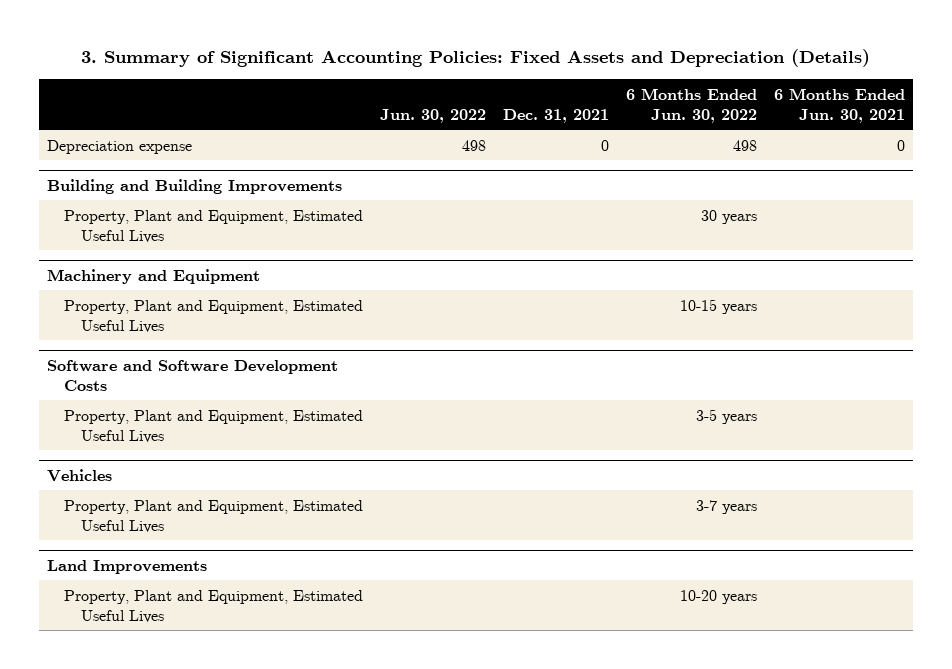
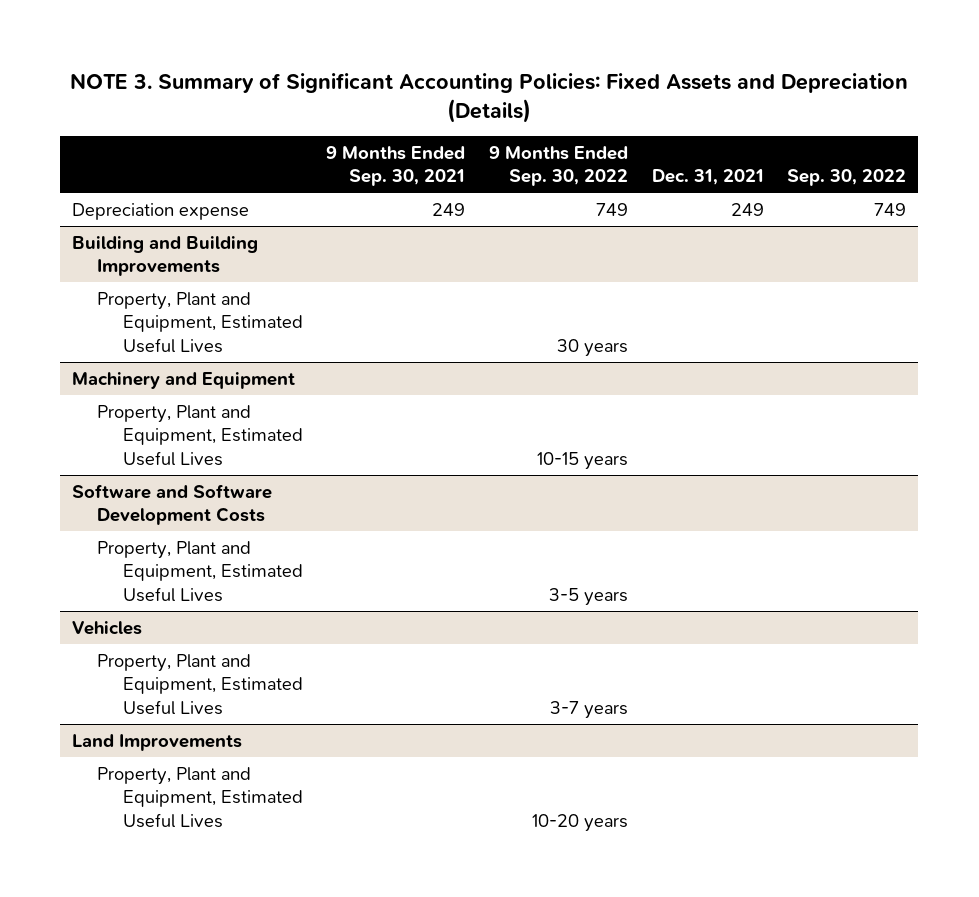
- 3. Summary of Significant Accounting Policies: Fixed Assets and Depreciation (Details)
+ NOTE 3. Summary of Significant Accounting Policies: Fixed Assets and Depreciation (Details)
- | Jun. 30, 2022 | Dec. 31, 2021 | 6 Months Ended Jun. 30, 2022 | 6 Months Ended Jun. 30, 2021
+ | 9 Months Ended Sep. 30, 2021 | 9 Months Ended Sep. 30, 2022 | Dec. 31, 2021 | Sep. 30, 2022
- Depreciation expense | 498 | 0 | 498 | 0
+ Depreciation expense | 249 | 749 | 249 | 749

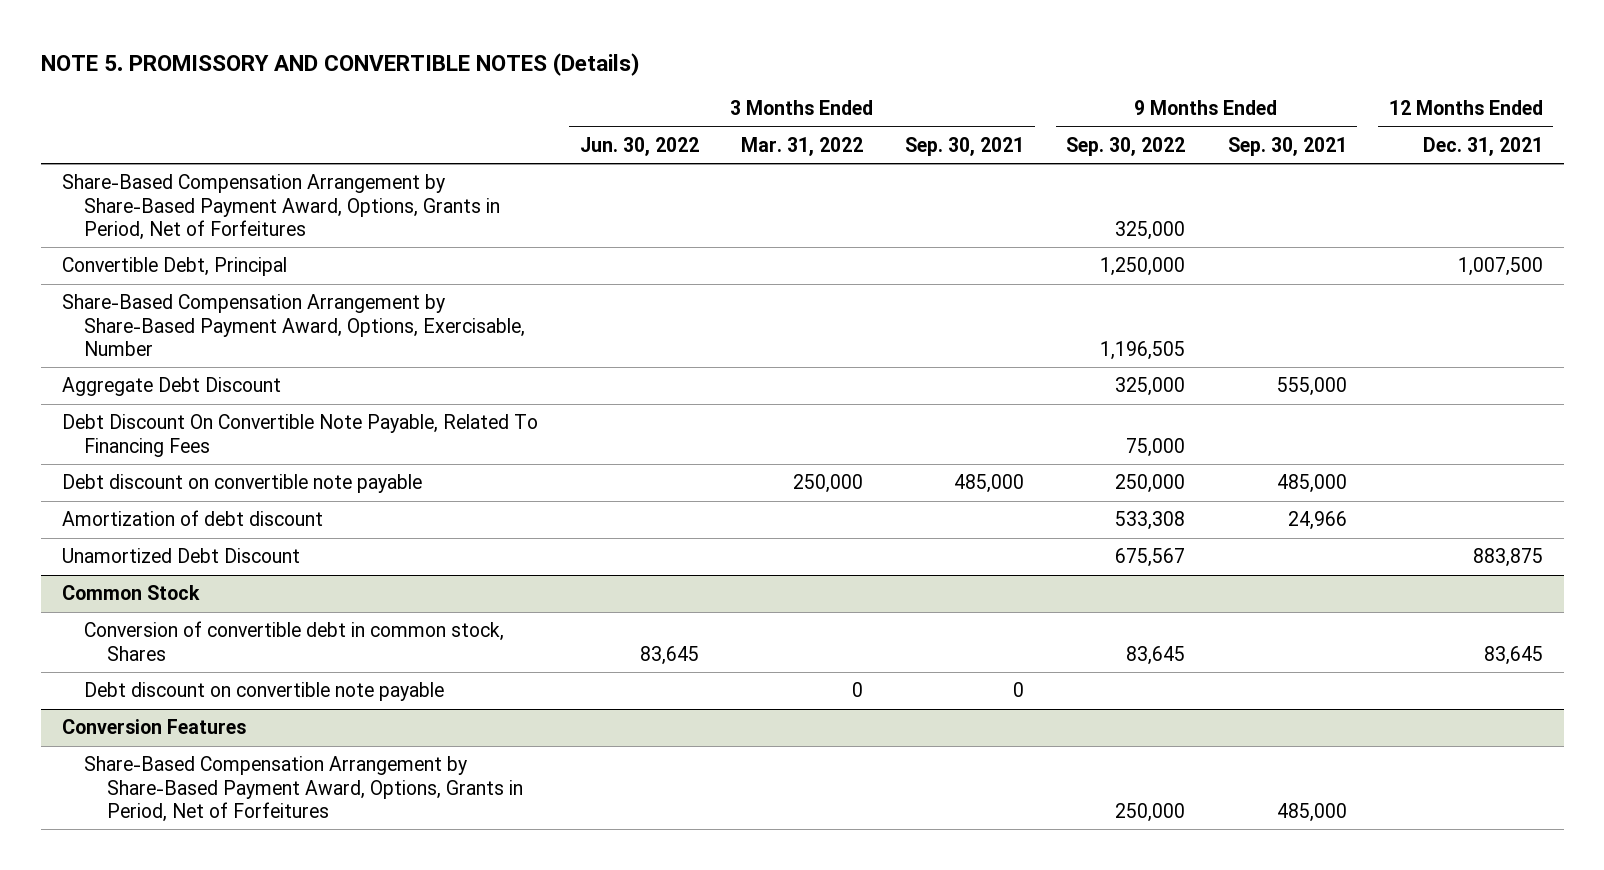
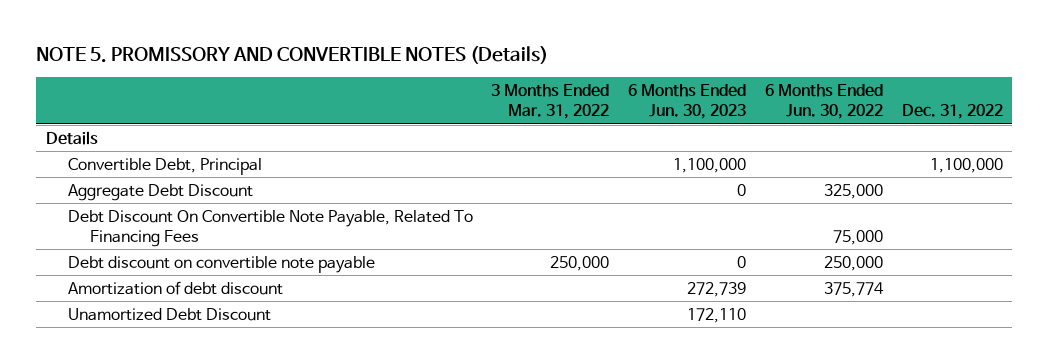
- | 3 Months Ended Jun. 30, 2022 | 3 Months Ended Mar. 31, 2022 | 3 Months Ended Sep. 30, 2021 | 9 Months Ended Sep. 30, 2022 | 9 Months Ended Sep. 30, 2021 | 12 Months Ended Dec. 31, 2021
+ | 3 Months Ended Mar. 31, 2022 | 6 Months Ended Jun. 30, 2023 | 6 Months Ended Jun. 30, 2022 | Dec. 31, 2022
- Share-Based Compensation Arrangement by Share-Based Payment Award, Options, Grants in Period, Net of Forfeitures | | | | 325,000 | |
+ Details
- Share-Based Compensation Arrangement by Share-Based Payment Award, Options, Exercisable, Number | | | | 1,196,505 | |
- Common Stock
- Conversion of convertible debt in common stock, Shares | 83,645 | | | 83,645 | | 83,645
- Debt discount on convertible note payable | | 0 | 0 | | |
- Conversion Features
- Share-Based Compensation Arrangement by Share-Based Payment Award, Options, Grants in Period, Net of Forfeitures | | | | 250,000 | 485,000 |

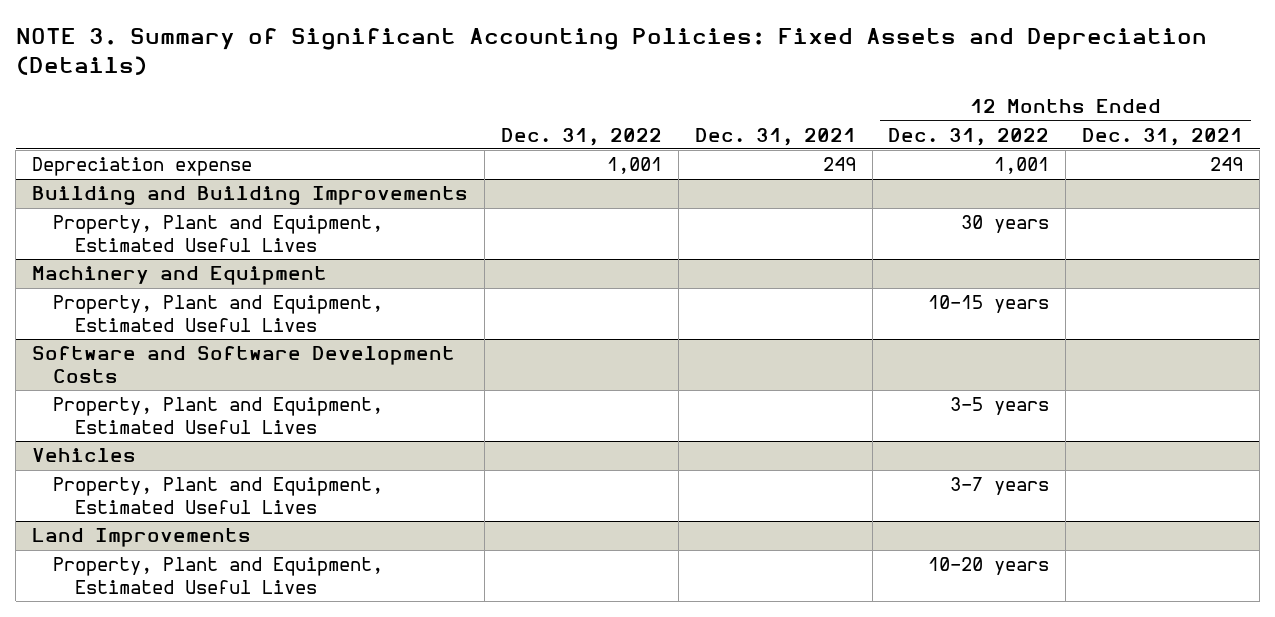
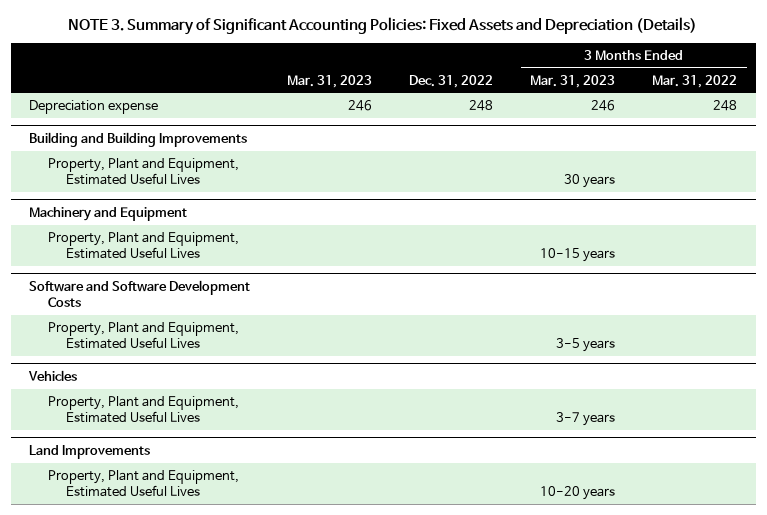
- | Dec. 31, 2022 | Dec. 31, 2021 | 12 Months Ended Dec. 31, 2022 | 12 Months Ended Dec. 31, 2021
+ | Mar. 31, 2023 | Dec. 31, 2022 | 3 Months Ended Mar. 31, 2023 | 3 Months Ended Mar. 31, 2022
- Depreciation expense | 1,001 | 249 | 1,001 | 249
+ Depreciation expense | 246 | 248 | 246 | 248

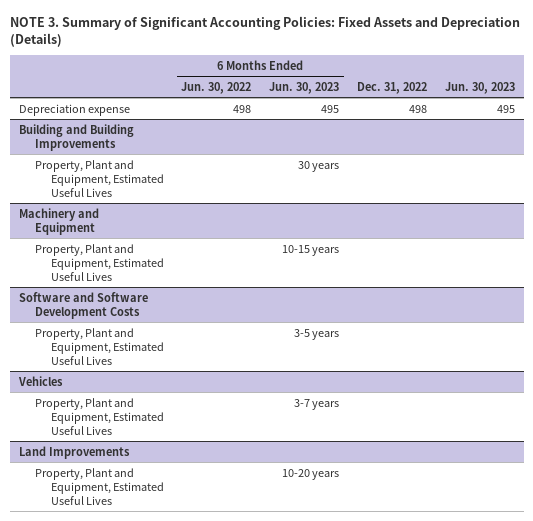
- | Mar. 31, 2023 | Dec. 31, 2022 | 3 Months Ended Mar. 31, 2023 | 3 Months Ended Mar. 31, 2022
+ | 6 Months Ended Jun. 30, 2022 | 6 Months Ended Jun. 30, 2023 | Dec. 31, 2022 | Jun. 30, 2023
- Depreciation expense | 246 | 248 | 246 | 248
+ Depreciation expense | 498 | 495 | 498 | 495

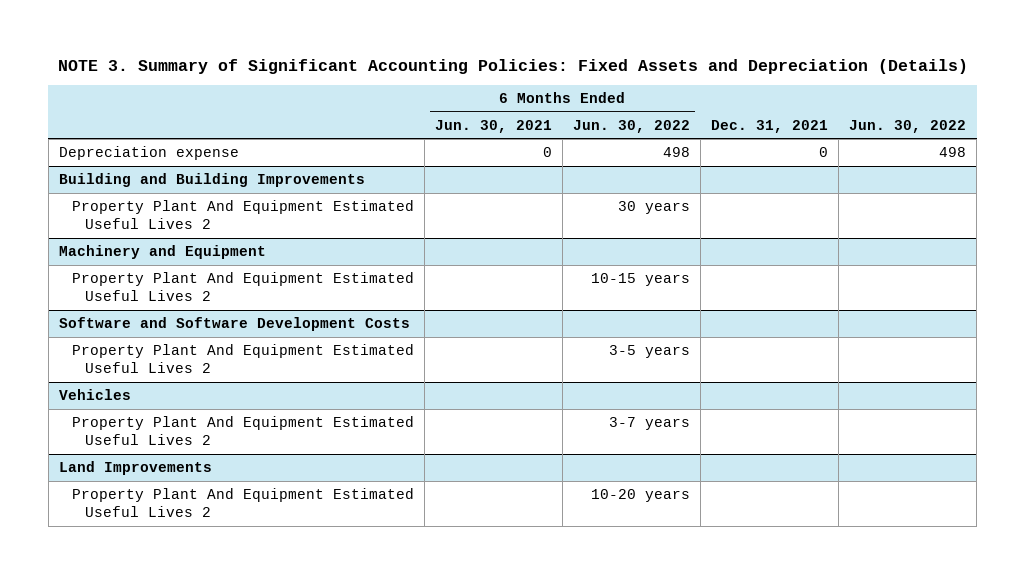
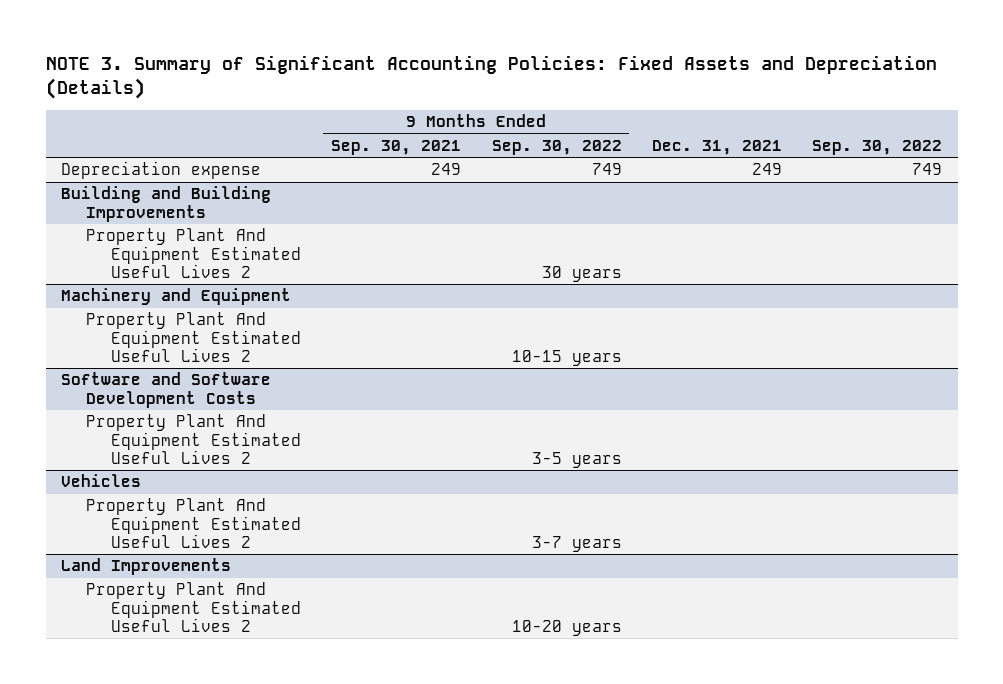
- | 6 Months Ended Jun. 30, 2021 | 6 Months Ended Jun. 30, 2022 | Dec. 31, 2021 | Jun. 30, 2022
+ | 9 Months Ended Sep. 30, 2021 | 9 Months Ended Sep. 30, 2022 | Dec. 31, 2021 | Sep. 30, 2022
- Depreciation expense | 0 | 498 | 0 | 498
+ Depreciation expense | 249 | 749 | 249 | 749

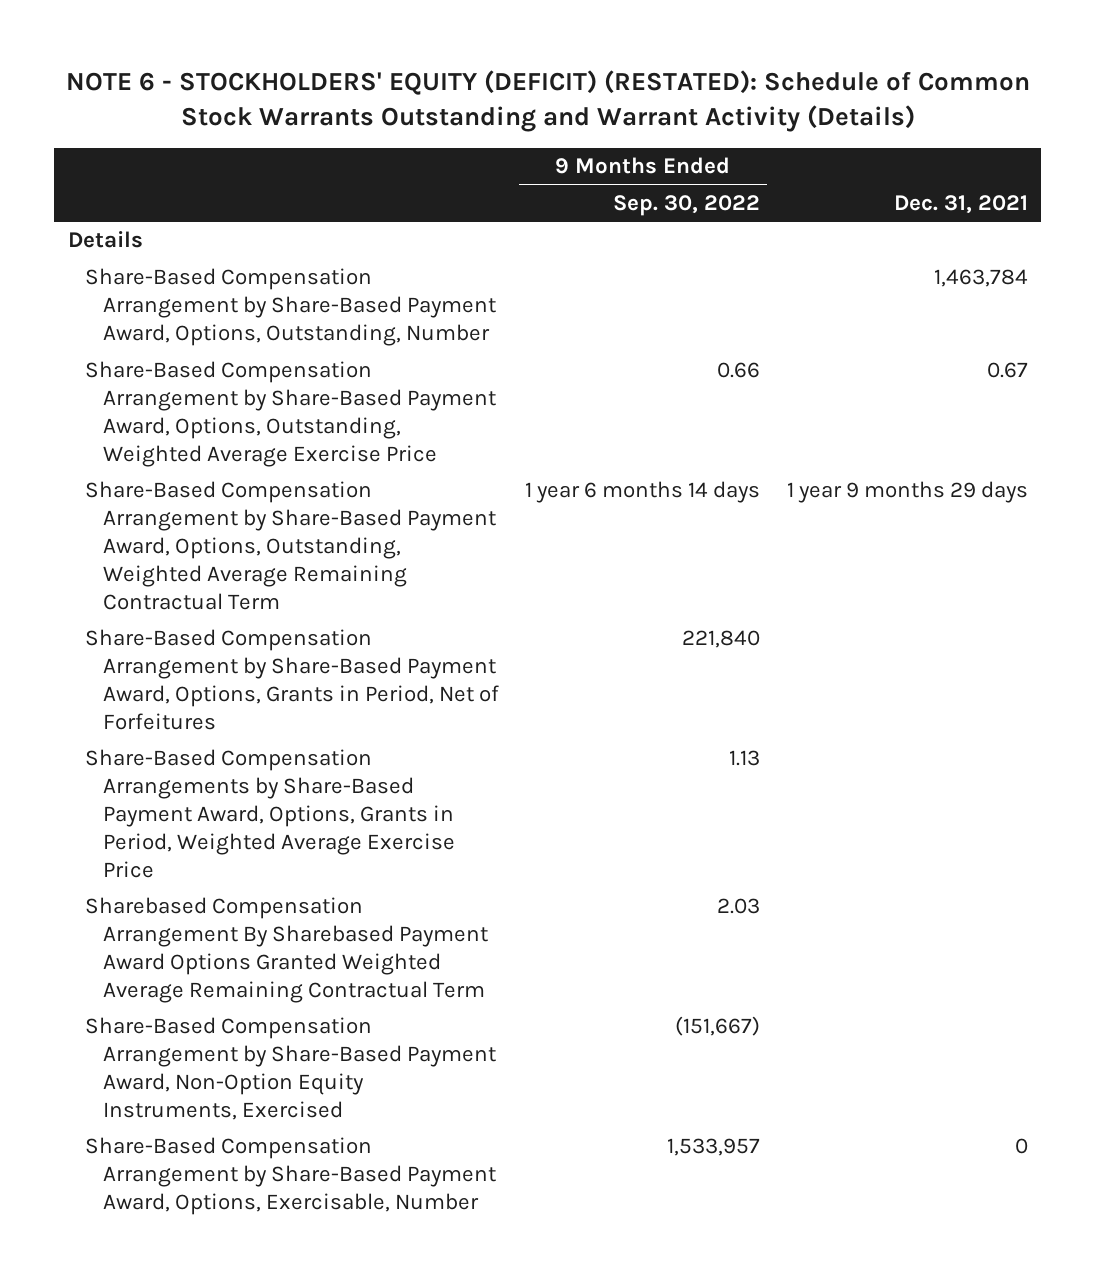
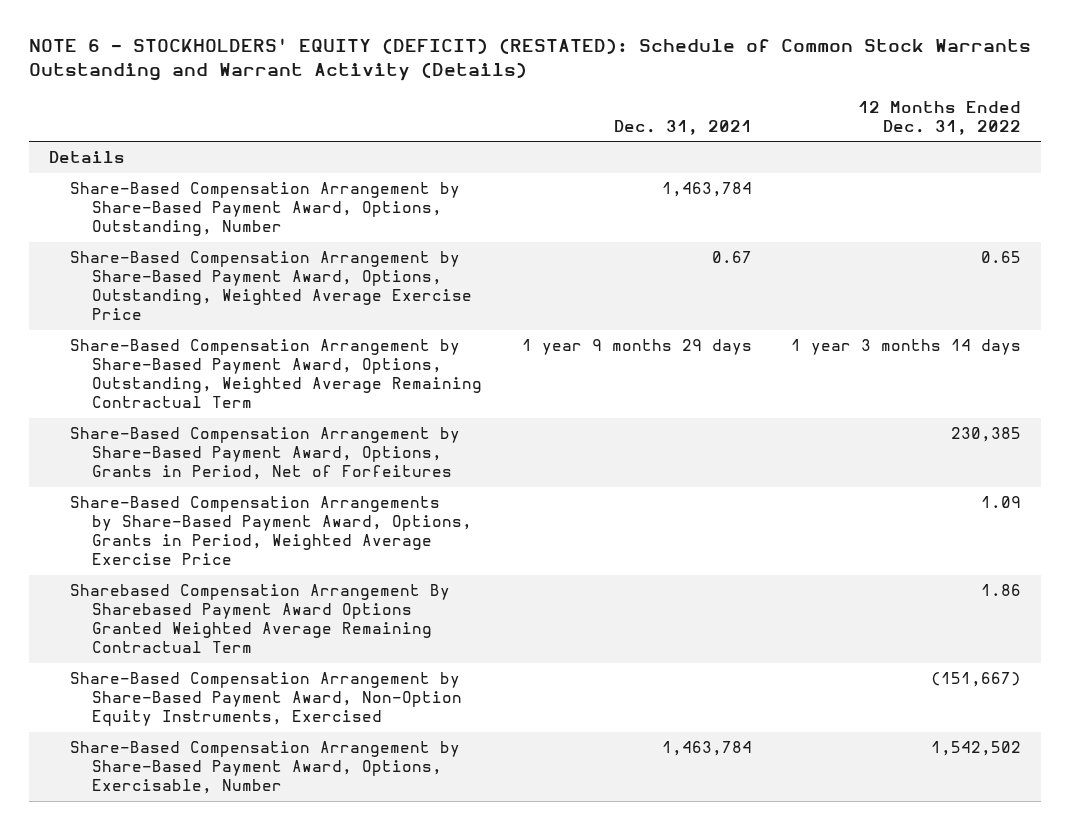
- | 9 Months Ended Sep. 30, 2022 | Dec. 31, 2021
+ | Dec. 31, 2021 | 12 Months Ended Dec. 31, 2022
- Share-Based Compensation Arrangement by Share-Based Payment Award, Options, Exercisable, Number | 1,533,957 | 0
+ Share-Based Compensation Arrangement by Share-Based Payment Award, Options, Exercisable, Number | 1,463,784 | 1,542,502

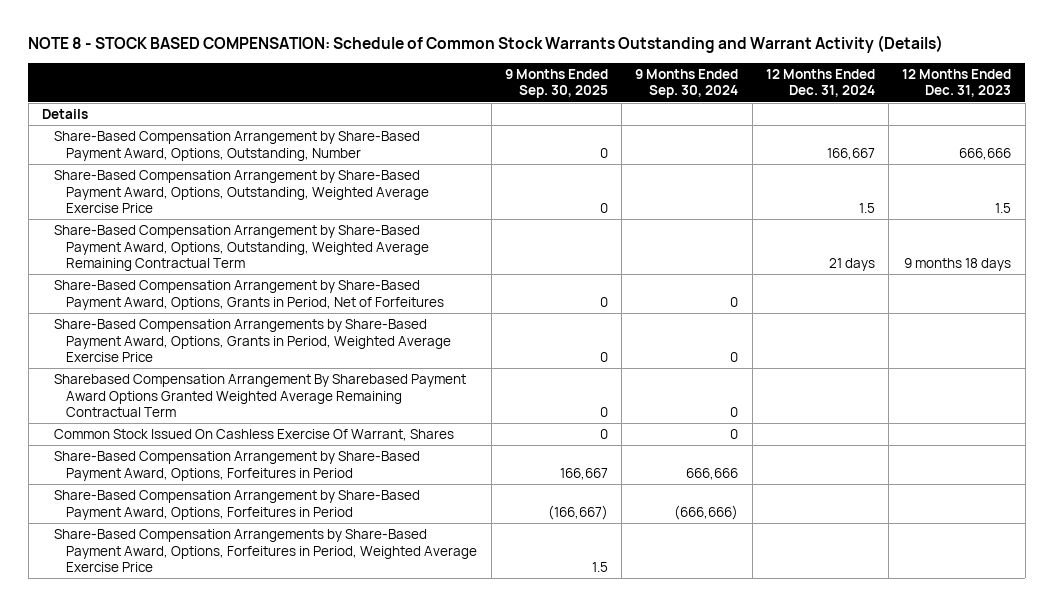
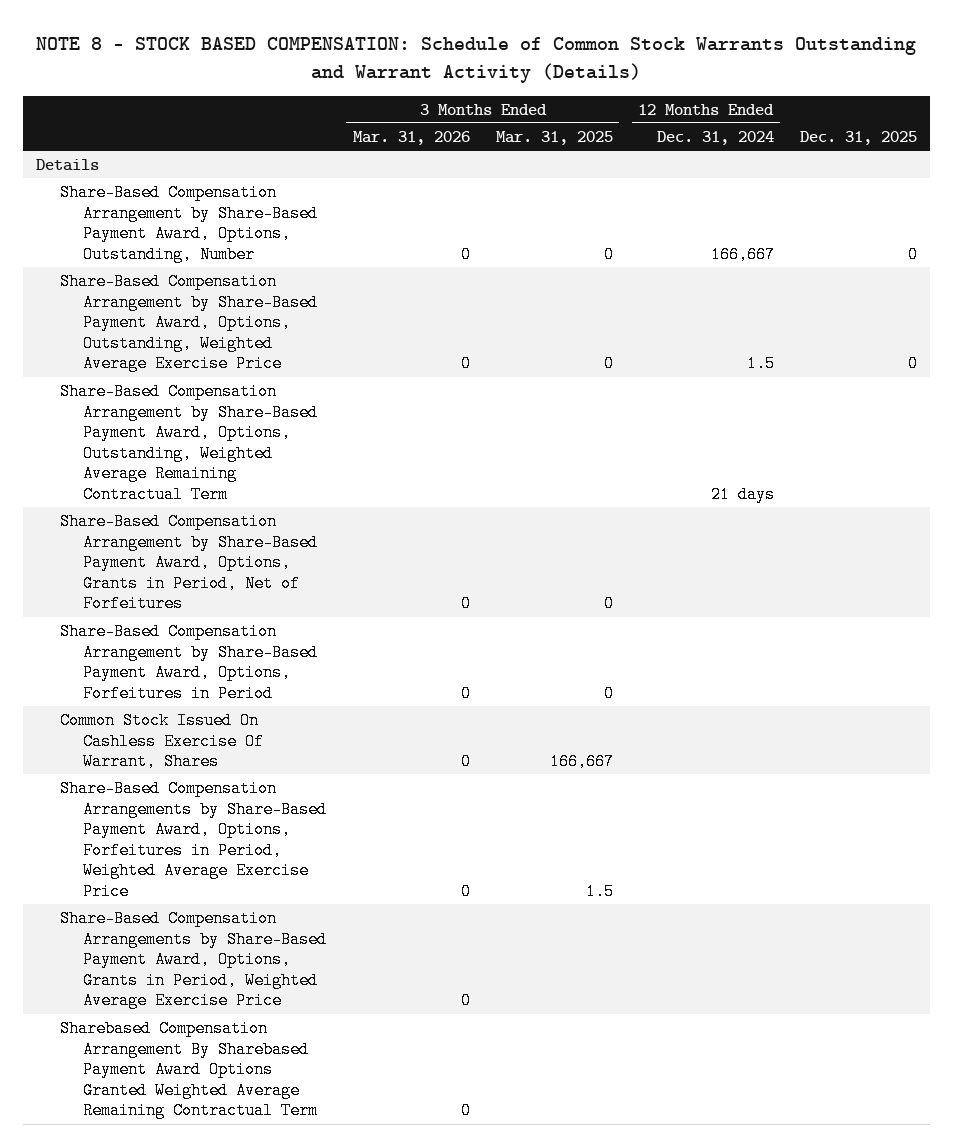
- | 9 Months Ended Sep. 30, 2025 | 9 Months Ended Sep. 30, 2024 | 12 Months Ended Dec. 31, 2024 | 12 Months Ended Dec. 31, 2023
+ | 3 Months Ended Mar. 31, 2026 | 3 Months Ended Mar. 31, 2025 | 12 Months Ended Dec. 31, 2024 | Dec. 31, 2025
- Share-Based Compensation Arrangement by Share-Based Payment Award, Options, Forfeitures in Period | (166,667) | (666,666) | |
moved down: Common Stock Issued On Cashless Exercise Of Warrant, Shares | 0 | 166,667 | |
moved down: Share-Based Compensation Arrangements by Share-Based Payment Award, Options, Grants in Period, Weighted Average Exercise Price | 0 | | |
moved down: Sharebased Compensation Arrangement By Sharebased Payment Award Options Granted Weighted Average Remaining Contractual Term | 0 | | |

